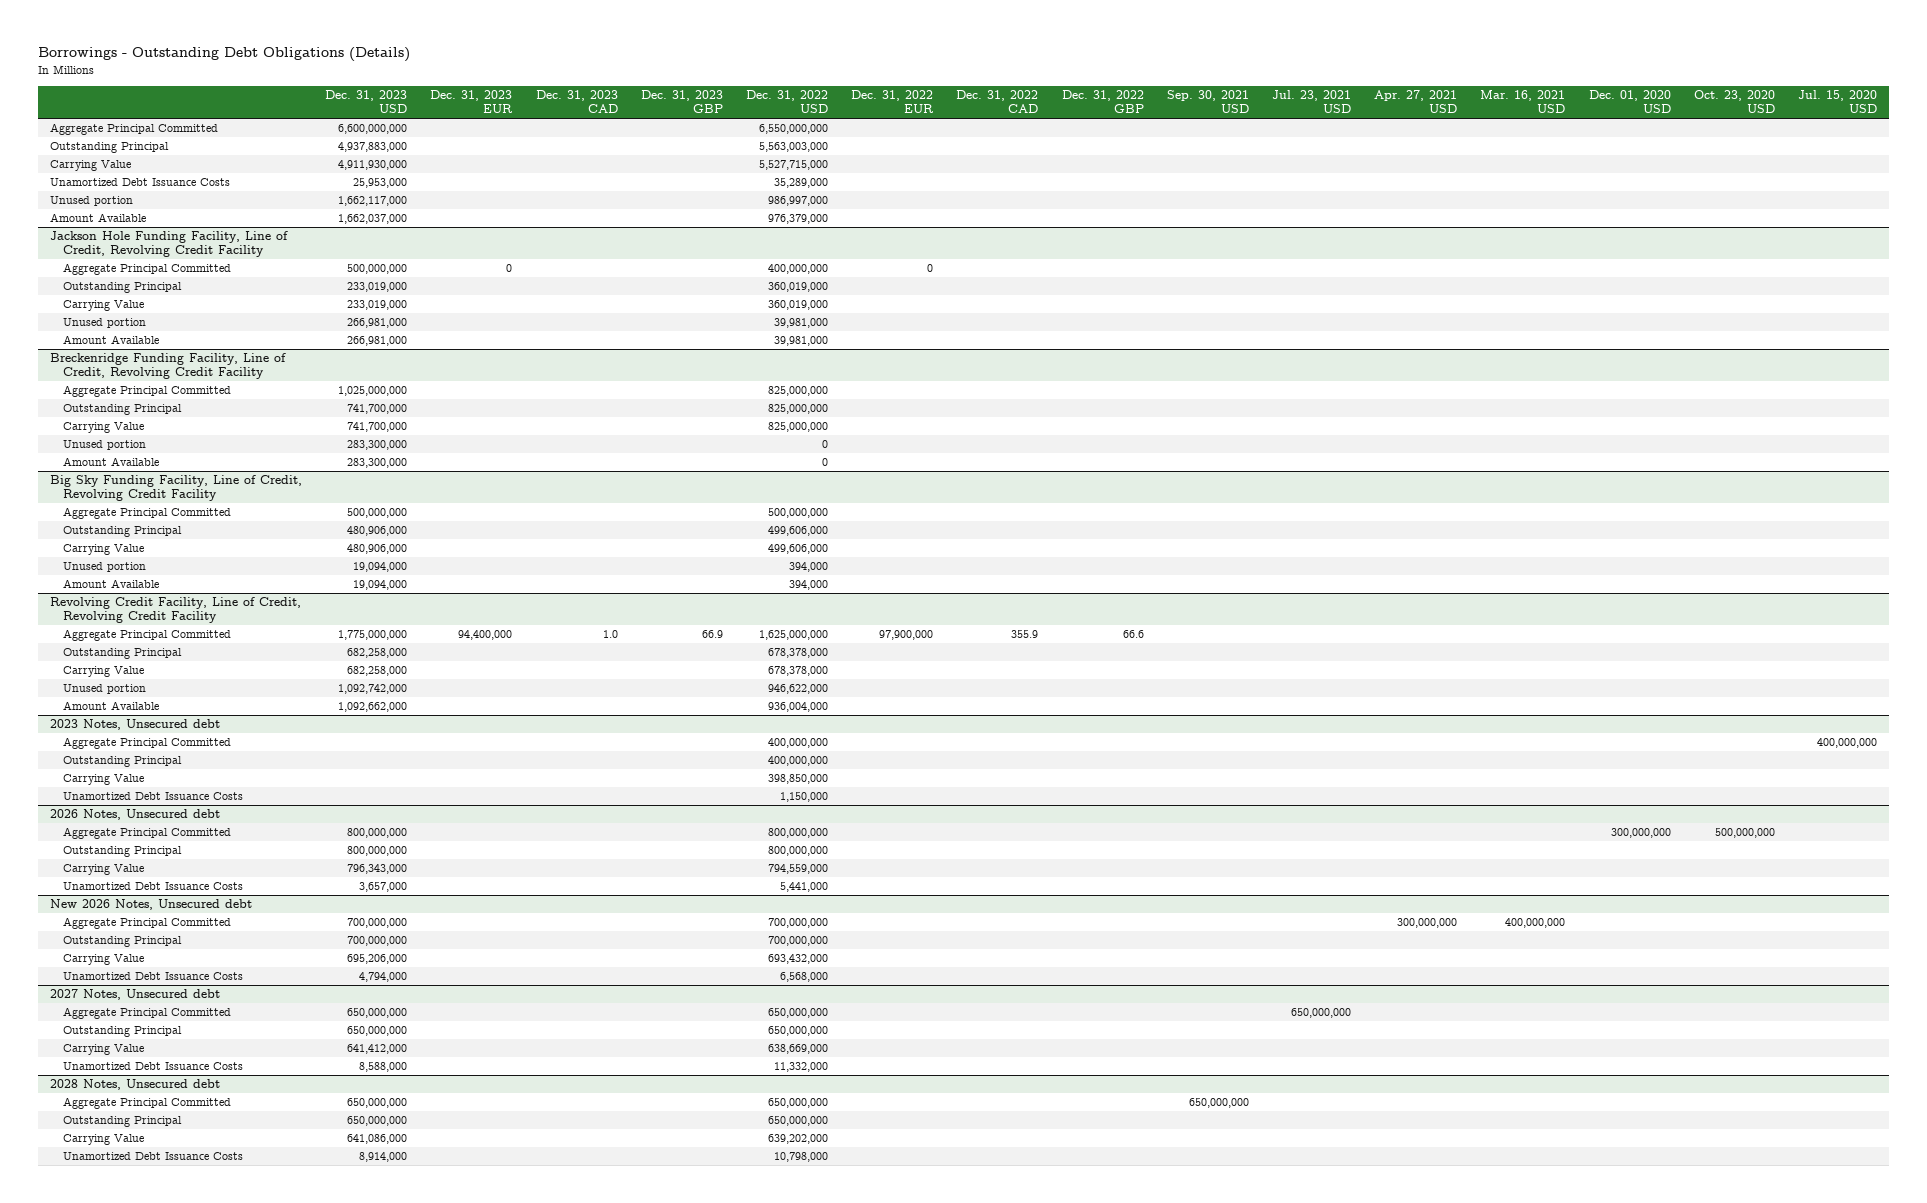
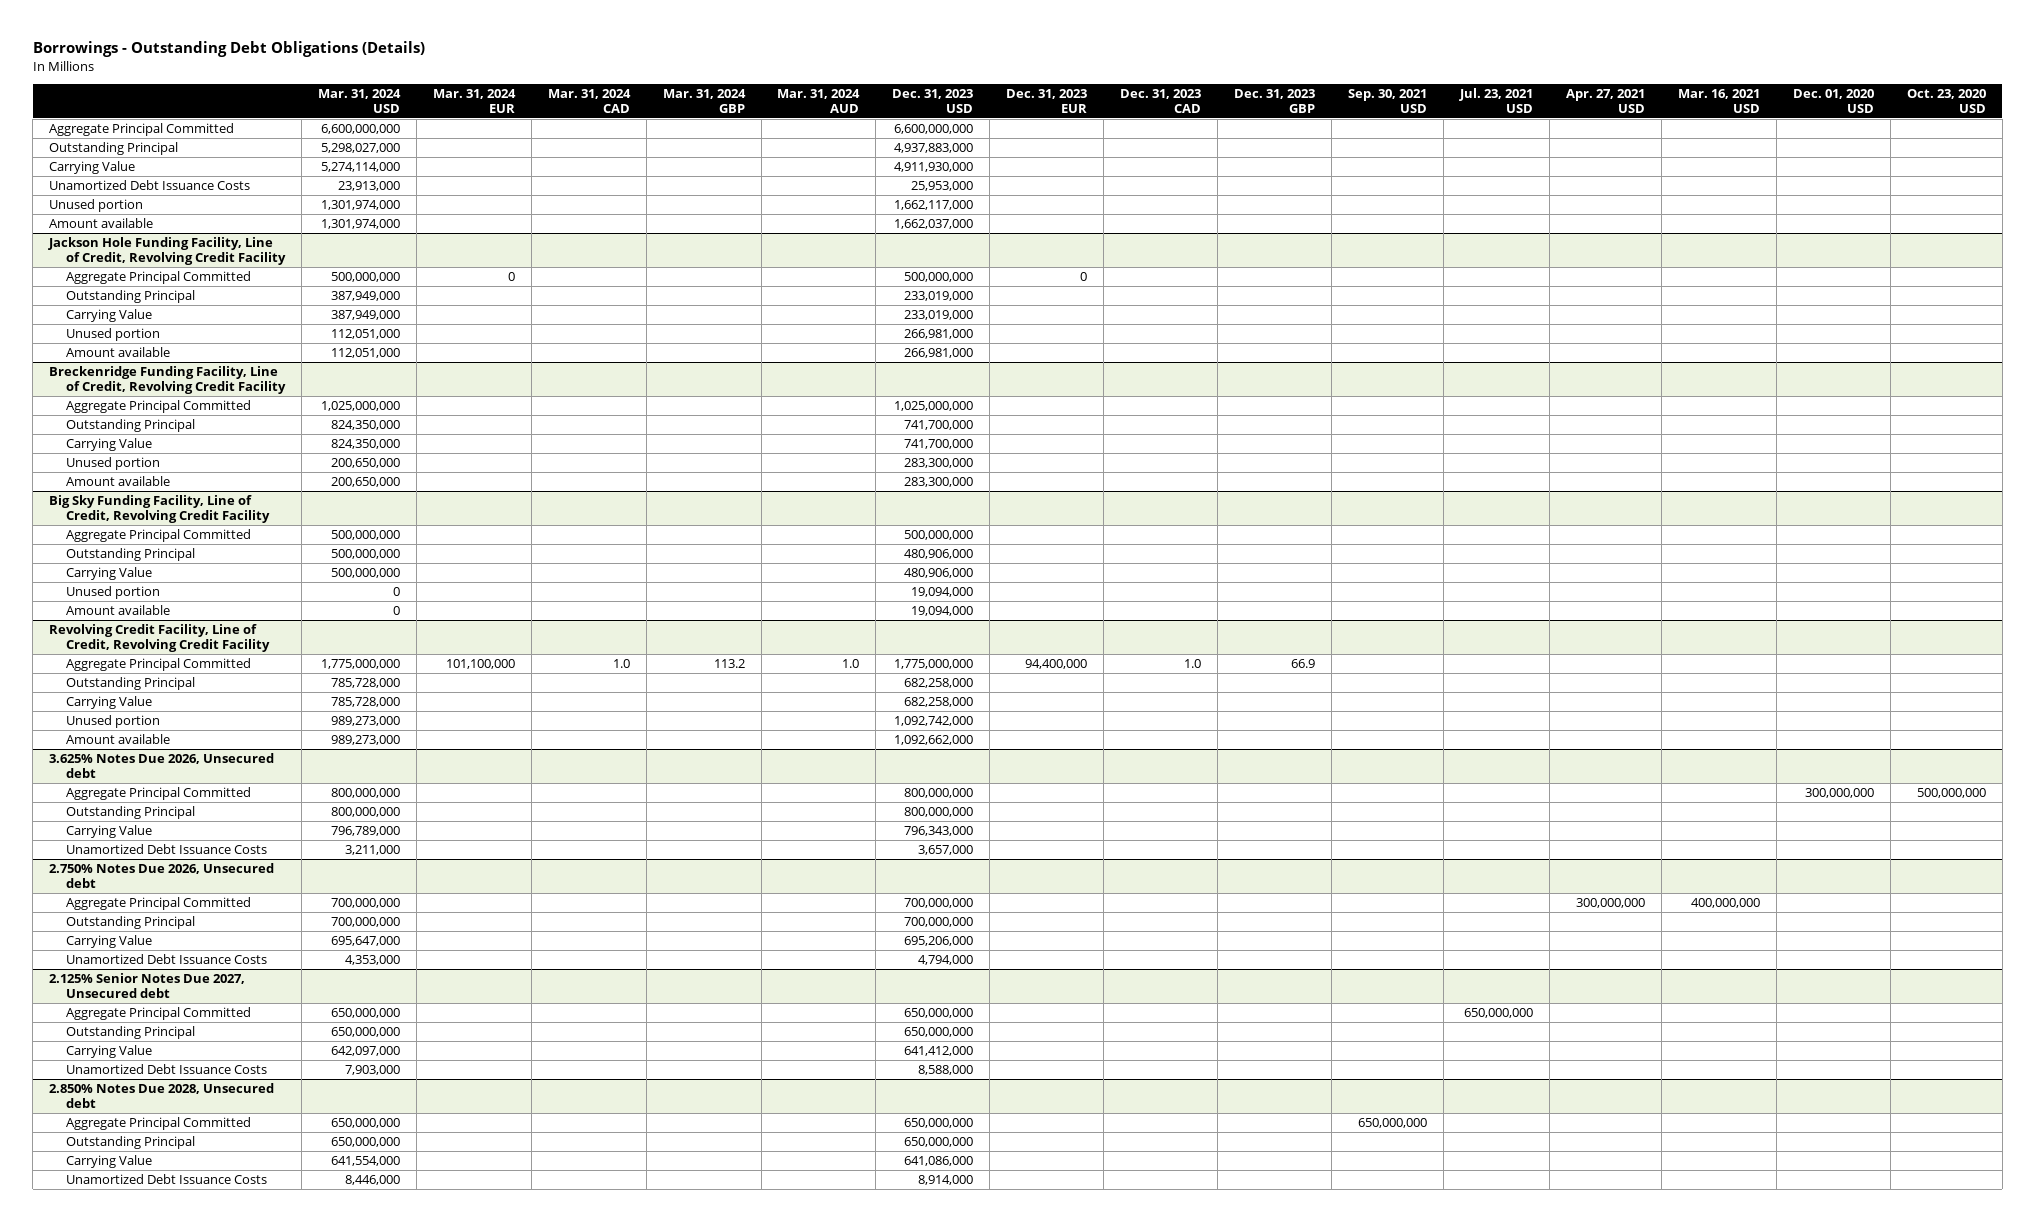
- | Dec. 31, 2023 USD | Dec. 31, 2023 EUR | Dec. 31, 2023 CAD | Dec. 31, 2023 GBP | Dec. 31, 2022 USD | Dec. 31, 2022 EUR | Dec. 31, 2022 CAD | Dec. 31, 2022 GBP | Sep. 30, 2021 USD | Jul. 23, 2021 USD | Apr. 27, 2021 USD | Mar. 16, 2021 USD | Dec. 01, 2020 USD | Oct. 23, 2020 USD | Jul. 15, 2020 USD
+ | Mar. 31, 2024 USD | Mar. 31, 2024 EUR | Mar. 31, 2024 CAD | Mar. 31, 2024 GBP | Mar. 31, 2024 AUD | Dec. 31, 2023 USD | Dec. 31, 2023 EUR | Dec. 31, 2023 CAD | Dec. 31, 2023 GBP | Sep. 30, 2021 USD | Jul. 23, 2021 USD | Apr. 27, 2021 USD | Mar. 16, 2021 USD | Dec. 01, 2020 USD | Oct. 23, 2020 USD
- Amount Available | 1,662,037,000 | | | | 976,379,000 | | | | | | | | | |
+ Amount available | 1,301,974,000 | | | | | 1,662,037,000 | | | | | | | | |
@ Jackson Hole Funding Facility, Line of Credit, Revolving Credit Facility
- Amount Available | 266,981,000 | | | | 39,981,000 | | | | | | | | | |
+ Amount available | 112,051,000 | | | | | 266,981,000 | | | | | | | | |
@ Breckenridge Funding Facility, Line of Credit, Revolving Credit Facility
- Amount Available | 283,300,000 | | | | 0 | | | | | | | | | |
+ Amount available | 200,650,000 | | | | | 283,300,000 | | | | | | | | |
@ Big Sky Funding Facility, Line of Credit, Revolving Credit Facility
- Amount Available | 19,094,000 | | | | 394,000 | | | | | | | | | |
+ Amount available | 0 | | | | | 19,094,000 | | | | | | | | |
@ Revolving Credit Facility, Line of Credit, Revolving Credit Facility
- Amount Available | 1,092,662,000 | | | | 936,004,000 | | | | | | | | | |
- 2023 Notes, Unsecured debt
- Aggregate Principal Committed | | | | | 400,000,000 | | | | | | | | | | 400,000,000
- Outstanding Principal | | | | | 400,000,000 | | | | | | | | | |
- Carrying Value | | | | | 398,850,000 | | | | | | | | | |
- Unamortized Debt Issuance Costs | | | | | 1,150,000 | | | | | | | | | |
- 2026 Notes, Unsecured debt
@ Revolving Credit Facility, Line of Credit, Revolving Credit Facility
+ Amount available | 989,273,000 | | | | | 1,092,662,000 | | | | | | | | |
+ 3.625% Notes Due 2026, Unsecured debt
- New 2026 Notes, Unsecured debt
+ 2.750% Notes Due 2026, Unsecured debt
- 2027 Notes, Unsecured debt
+ 2.125% Senior Notes Due 2027, Unsecured debt
- 2028 Notes, Unsecured debt
+ 2.850% Notes Due 2028, Unsecured debt

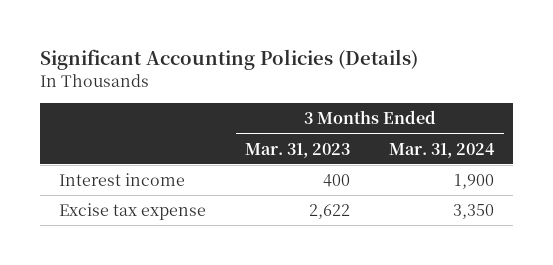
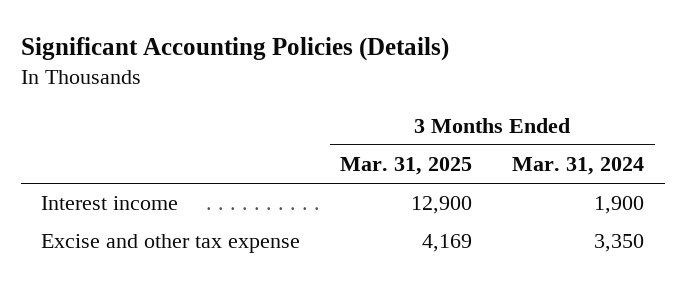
- | 3 Months Ended Mar. 31, 2023 | 3 Months Ended Mar. 31, 2024
+ | 3 Months Ended Mar. 31, 2025 | 3 Months Ended Mar. 31, 2024
- Excise tax expense | 2,622 | 3,350
+ Excise and other tax expense | 4,169 | 3,350

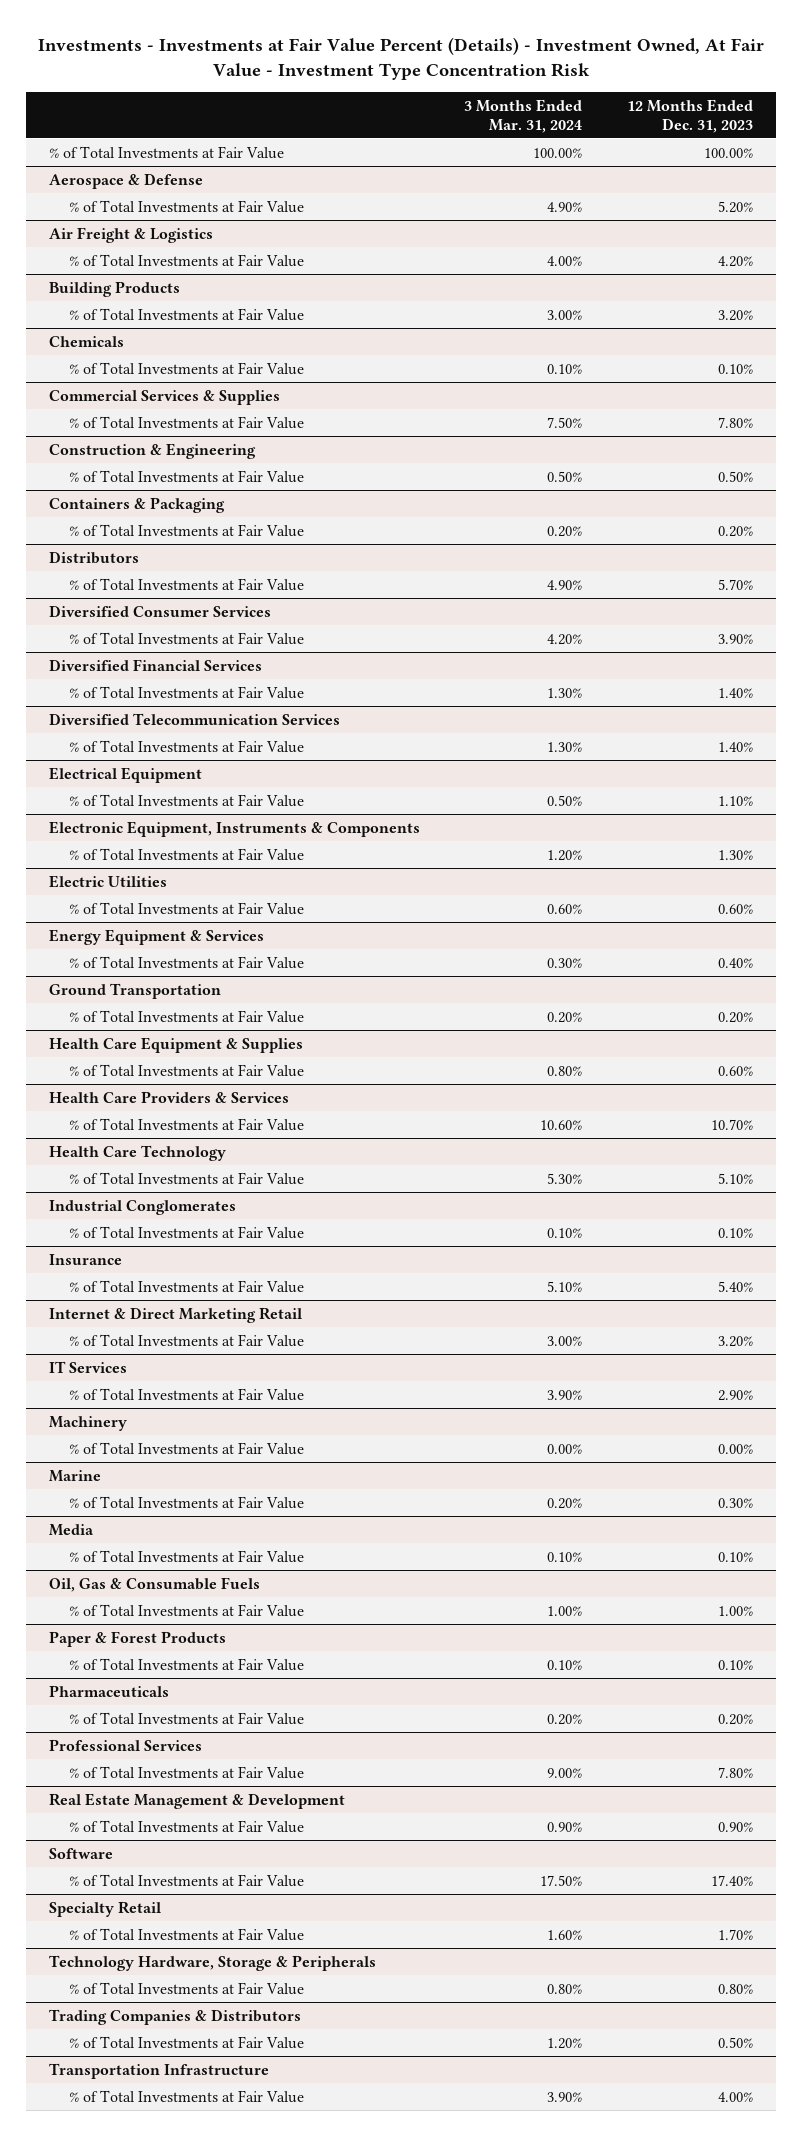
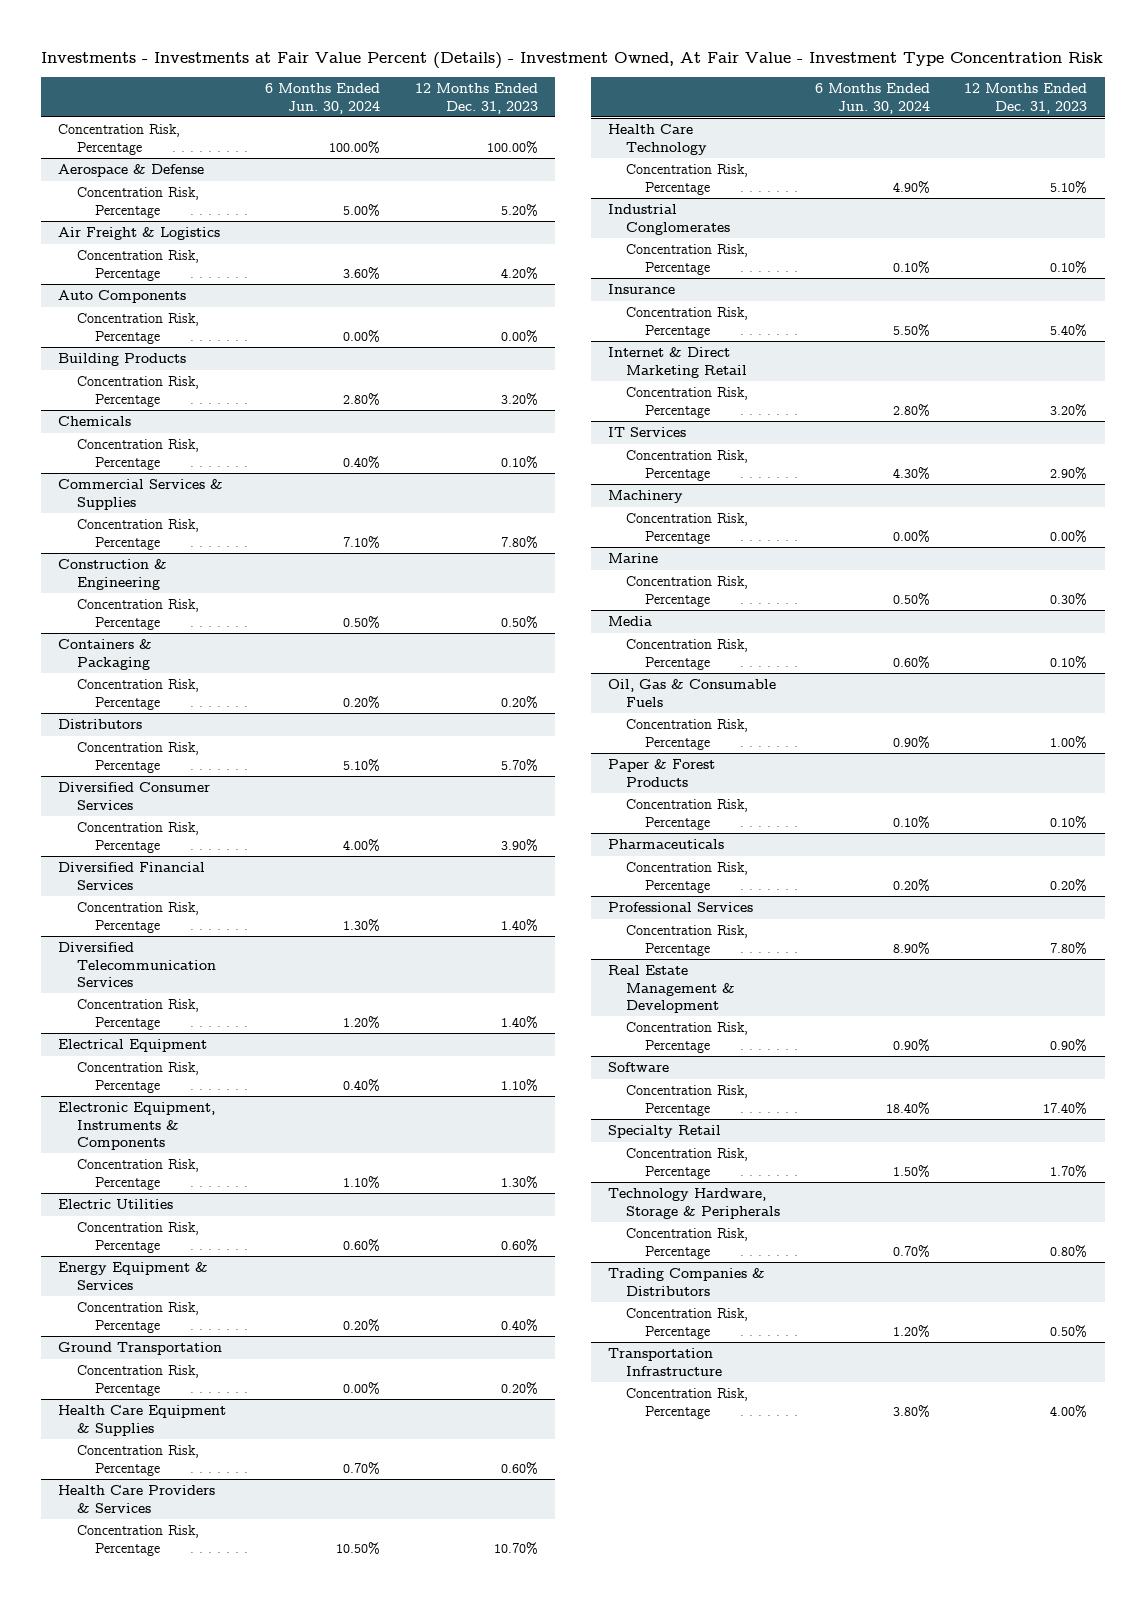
- | 3 Months Ended Mar. 31, 2024 | 12 Months Ended Dec. 31, 2023
+ | 6 Months Ended Jun. 30, 2024 | 12 Months Ended Dec. 31, 2023
- % of Total Investments at Fair Value | 100.00% | 100.00%
+ Concentration Risk, Percentage | 100.00% | 100.00%
@ Aerospace & Defense
- % of Total Investments at Fair Value | 4.90% | 5.20%
+ Concentration Risk, Percentage | 5.00% | 5.20%
@ Air Freight & Logistics
- % of Total Investments at Fair Value | 4.00% | 4.20%
+ Concentration Risk, Percentage | 3.60% | 4.20%
+ Auto Components
+ Concentration Risk, Percentage | 0.00% | 0.00%
@ Building Products
- % of Total Investments at Fair Value | 3.00% | 3.20%
+ Concentration Risk, Percentage | 2.80% | 3.20%
@ Chemicals
- % of Total Investments at Fair Value | 0.10% | 0.10%
+ Concentration Risk, Percentage | 0.40% | 0.10%
@ Commercial Services & Supplies
- % of Total Investments at Fair Value | 7.50% | 7.80%
+ Concentration Risk, Percentage | 7.10% | 7.80%
@ Construction & Engineering
- % of Total Investments at Fair Value | 0.50% | 0.50%
+ Concentration Risk, Percentage | 0.50% | 0.50%
@ Containers & Packaging
- % of Total Investments at Fair Value | 0.20% | 0.20%
+ Concentration Risk, Percentage | 0.20% | 0.20%
@ Distributors
- % of Total Investments at Fair Value | 4.90% | 5.70%
+ Concentration Risk, Percentage | 5.10% | 5.70%
@ Diversified Consumer Services
- % of Total Investments at Fair Value | 4.20% | 3.90%
+ Concentration Risk, Percentage | 4.00% | 3.90%
@ Diversified Financial Services
- % of Total Investments at Fair Value | 1.30% | 1.40%
+ Concentration Risk, Percentage | 1.30% | 1.40%
@ Diversified Telecommunication Services
- % of Total Investments at Fair Value | 1.30% | 1.40%
+ Concentration Risk, Percentage | 1.20% | 1.40%
@ Electrical Equipment
- % of Total Investments at Fair Value | 0.50% | 1.10%
+ Concentration Risk, Percentage | 0.40% | 1.10%
@ Electronic Equipment, Instruments & Components
- % of Total Investments at Fair Value | 1.20% | 1.30%
+ Concentration Risk, Percentage | 1.10% | 1.30%
@ Electric Utilities
- % of Total Investments at Fair Value | 0.60% | 0.60%
+ Concentration Risk, Percentage | 0.60% | 0.60%
@ Energy Equipment & Services
- % of Total Investments at Fair Value | 0.30% | 0.40%
+ Concentration Risk, Percentage | 0.20% | 0.40%
@ Ground Transportation
- % of Total Investments at Fair Value | 0.20% | 0.20%
+ Concentration Risk, Percentage | 0.00% | 0.20%
@ Health Care Equipment & Supplies
- % of Total Investments at Fair Value | 0.80% | 0.60%
+ Concentration Risk, Percentage | 0.70% | 0.60%
@ Health Care Providers & Services
- % of Total Investments at Fair Value | 10.60% | 10.70%
+ Concentration Risk, Percentage | 10.50% | 10.70%
@ Health Care Technology
- % of Total Investments at Fair Value | 5.30% | 5.10%
+ Concentration Risk, Percentage | 4.90% | 5.10%
@ Industrial Conglomerates
- % of Total Investments at Fair Value | 0.10% | 0.10%
+ Concentration Risk, Percentage | 0.10% | 0.10%
@ Insurance
- % of Total Investments at Fair Value | 5.10% | 5.40%
+ Concentration Risk, Percentage | 5.50% | 5.40%
@ Internet & Direct Marketing Retail
- % of Total Investments at Fair Value | 3.00% | 3.20%
+ Concentration Risk, Percentage | 2.80% | 3.20%
@ IT Services
- % of Total Investments at Fair Value | 3.90% | 2.90%
+ Concentration Risk, Percentage | 4.30% | 2.90%
@ Machinery
- % of Total Investments at Fair Value | 0.00% | 0.00%
+ Concentration Risk, Percentage | 0.00% | 0.00%
@ Marine
- % of Total Investments at Fair Value | 0.20% | 0.30%
+ Concentration Risk, Percentage | 0.50% | 0.30%
@ Media
- % of Total Investments at Fair Value | 0.10% | 0.10%
+ Concentration Risk, Percentage | 0.60% | 0.10%
@ Oil, Gas & Consumable Fuels
- % of Total Investments at Fair Value | 1.00% | 1.00%
+ Concentration Risk, Percentage | 0.90% | 1.00%
@ Paper & Forest Products
- % of Total Investments at Fair Value | 0.10% | 0.10%
+ Concentration Risk, Percentage | 0.10% | 0.10%
@ Pharmaceuticals
- % of Total Investments at Fair Value | 0.20% | 0.20%
+ Concentration Risk, Percentage | 0.20% | 0.20%
@ Professional Services
- % of Total Investments at Fair Value | 9.00% | 7.80%
+ Concentration Risk, Percentage | 8.90% | 7.80%
@ Real Estate Management & Development
- % of Total Investments at Fair Value | 0.90% | 0.90%
+ Concentration Risk, Percentage | 0.90% | 0.90%
@ Software
- % of Total Investments at Fair Value | 17.50% | 17.40%
+ Concentration Risk, Percentage | 18.40% | 17.40%
@ Specialty Retail
- % of Total Investments at Fair Value | 1.60% | 1.70%
+ Concentration Risk, Percentage | 1.50% | 1.70%
@ Technology Hardware, Storage & Peripherals
- % of Total Investments at Fair Value | 0.80% | 0.80%
+ Concentration Risk, Percentage | 0.70% | 0.80%
@ Trading Companies & Distributors
- % of Total Investments at Fair Value | 1.20% | 0.50%
+ Concentration Risk, Percentage | 1.20% | 0.50%
@ Transportation Infrastructure
- % of Total Investments at Fair Value | 3.90% | 4.00%
+ Concentration Risk, Percentage | 3.80% | 4.00%

